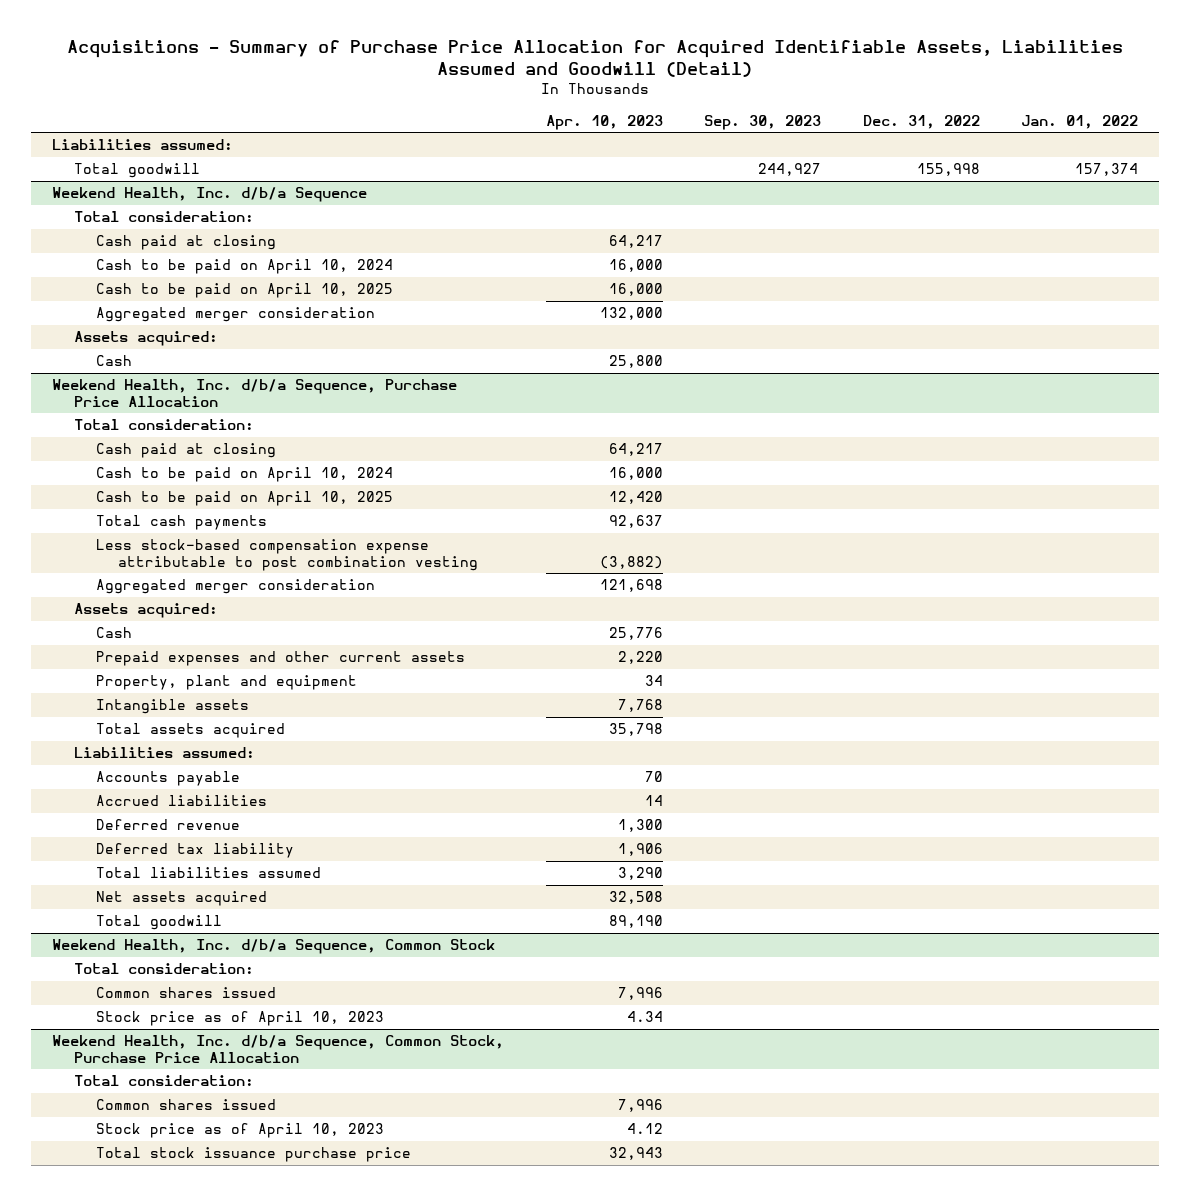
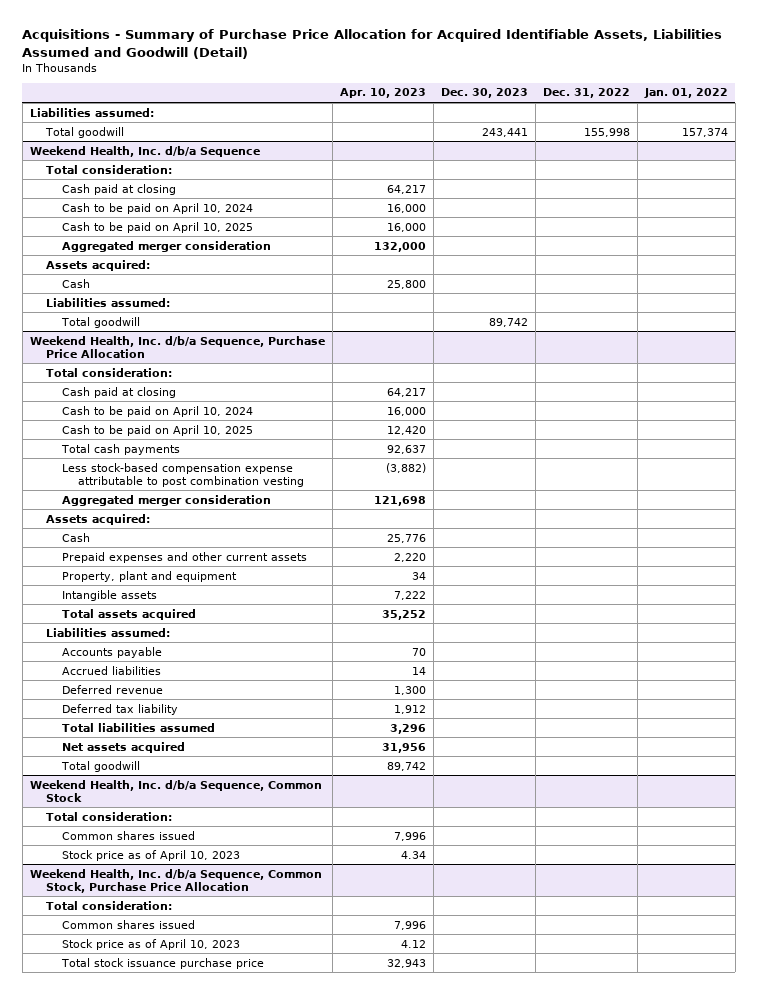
- | Apr. 10, 2023 | Sep. 30, 2023 | Dec. 31, 2022 | Jan. 01, 2022
+ | Apr. 10, 2023 | Dec. 30, 2023 | Dec. 31, 2022 | Jan. 01, 2022
@ Weekend Health, Inc. d/b/a Sequence
+ Liabilities assumed:
+ Total goodwill | | 89,742 | |
@ Weekend Health, Inc. d/b/a Sequence, Purchase Price Allocation
- Intangible assets | 7,768 | | |
- Total assets acquired | 35,798 | | |
+ Intangible assets | 7,222 | | |
+ Total assets acquired | 35,252 | | |
- Deferred tax liability | 1,906 | | |
- Total liabilities assumed | 3,290 | | |
- Net assets acquired | 32,508 | | |
- Total goodwill | 89,190 | | |
+ Deferred tax liability | 1,912 | | |
+ Total liabilities assumed | 3,296 | | |
+ Net assets acquired | 31,956 | | |
+ Total goodwill | 89,742 | | |

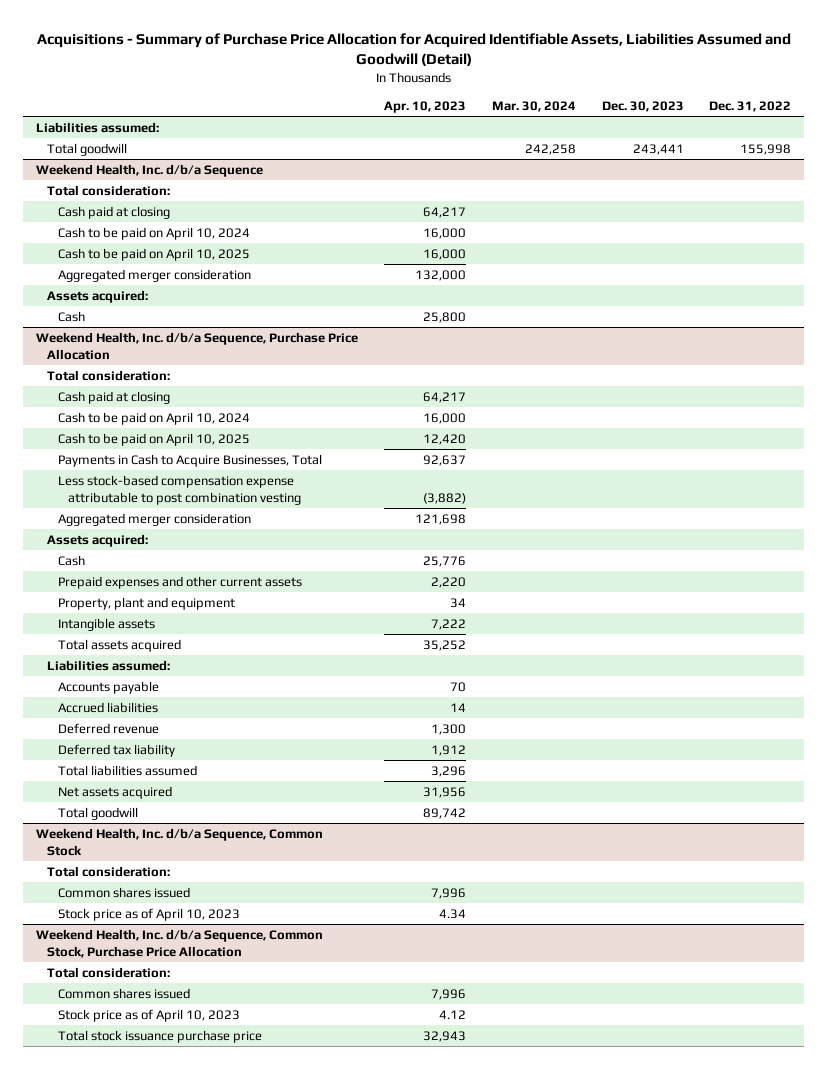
- | Apr. 10, 2023 | Dec. 30, 2023 | Dec. 31, 2022 | Jan. 01, 2022
+ | Apr. 10, 2023 | Mar. 30, 2024 | Dec. 30, 2023 | Dec. 31, 2022
@ Weekend Health, Inc. d/b/a Sequence
- Liabilities assumed:
- Total goodwill | | 89,742 | |
@ Weekend Health, Inc. d/b/a Sequence, Purchase Price Allocation
- Total cash payments | 92,637 | | |
+ Payments in Cash to Acquire Businesses, Total | 92,637 | | |

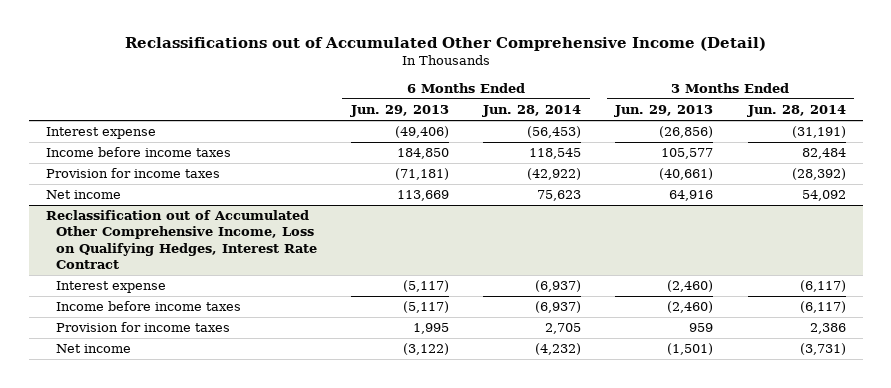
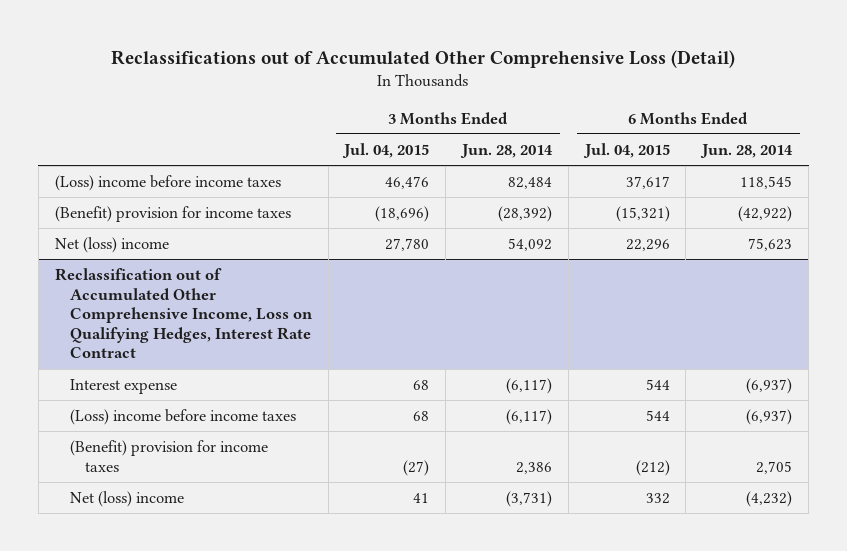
- Reclassifications out of Accumulated Other Comprehensive Income (Detail)
+ Reclassifications out of Accumulated Other Comprehensive Loss (Detail)
- | 6 Months Ended Jun. 29, 2013 | 6 Months Ended Jun. 28, 2014 | 3 Months Ended Jun. 29, 2013 | 3 Months Ended Jun. 28, 2014
+ | 3 Months Ended Jul. 04, 2015 | 3 Months Ended Jun. 28, 2014 | 6 Months Ended Jul. 04, 2015 | 6 Months Ended Jun. 28, 2014
- Interest expense | (49,406) | (56,453) | (26,856) | (31,191)
- Income before income taxes | 184,850 | 118,545 | 105,577 | 82,484
- Provision for income taxes | (71,181) | (42,922) | (40,661) | (28,392)
- Net income | 113,669 | 75,623 | 64,916 | 54,092
+ (Loss) income before income taxes | 46,476 | 82,484 | 37,617 | 118,545
+ (Benefit) provision for income taxes | (18,696) | (28,392) | (15,321) | (42,922)
+ Net (loss) income | 27,780 | 54,092 | 22,296 | 75,623
@ Reclassification out of Accumulated Other Comprehensive Income, Loss on Qualifying Hedges, Interest Rate Contract
- Income before income taxes | (5,117) | (6,937) | (2,460) | (6,117)
- Provision for income taxes | 1,995 | 2,705 | 959 | 2,386
- Net income | (3,122) | (4,232) | (1,501) | (3,731)
+ (Loss) income before income taxes | 68 | (6,117) | 544 | (6,937)
+ (Benefit) provision for income taxes | (27) | 2,386 | (212) | 2,705
+ Net (loss) income | 41 | (3,731) | 332 | (4,232)

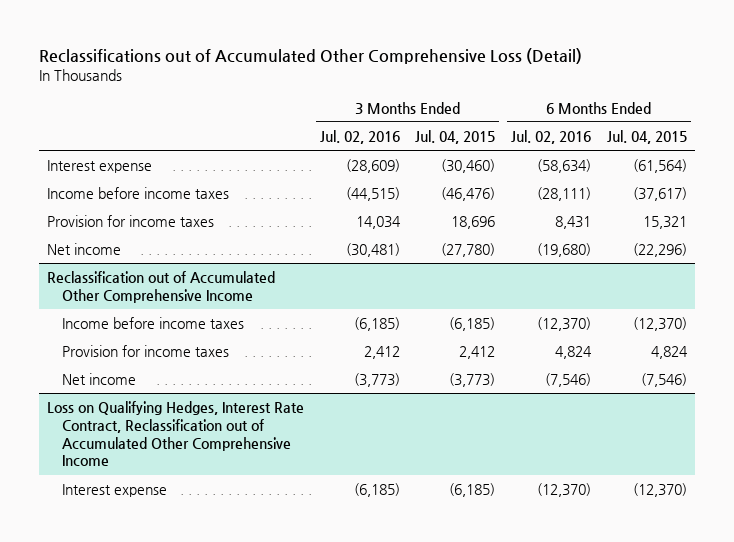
- | 3 Months Ended Jul. 04, 2015 | 3 Months Ended Jun. 28, 2014 | 6 Months Ended Jul. 04, 2015 | 6 Months Ended Jun. 28, 2014
+ | 3 Months Ended Jul. 02, 2016 | 3 Months Ended Jul. 04, 2015 | 6 Months Ended Jul. 02, 2016 | 6 Months Ended Jul. 04, 2015
- (Loss) income before income taxes | 46,476 | 82,484 | 37,617 | 118,545
- (Benefit) provision for income taxes | (18,696) | (28,392) | (15,321) | (42,922)
- Net (loss) income | 27,780 | 54,092 | 22,296 | 75,623
- Reclassification out of Accumulated Other Comprehensive Income, Loss on Qualifying Hedges, Interest Rate Contract
- Interest expense | 68 | (6,117) | 544 | (6,937)
- (Loss) income before income taxes | 68 | (6,117) | 544 | (6,937)
- (Benefit) provision for income taxes | (27) | 2,386 | (212) | 2,705
- Net (loss) income | 41 | (3,731) | 332 | (4,232)
+ Interest expense | (28,609) | (30,460) | (58,634) | (61,564)
+ Income before income taxes | (44,515) | (46,476) | (28,111) | (37,617)
+ Provision for income taxes | 14,034 | 18,696 | 8,431 | 15,321
+ Net income | (30,481) | (27,780) | (19,680) | (22,296)
+ Reclassification out of Accumulated Other Comprehensive Income
+ Income before income taxes | (6,185) | (6,185) | (12,370) | (12,370)
+ Provision for income taxes | 2,412 | 2,412 | 4,824 | 4,824
+ Net income | (3,773) | (3,773) | (7,546) | (7,546)
+ Loss on Qualifying Hedges, Interest Rate Contract, Reclassification out of Accumulated Other Comprehensive Income
+ Interest expense | (6,185) | (6,185) | (12,370) | (12,370)

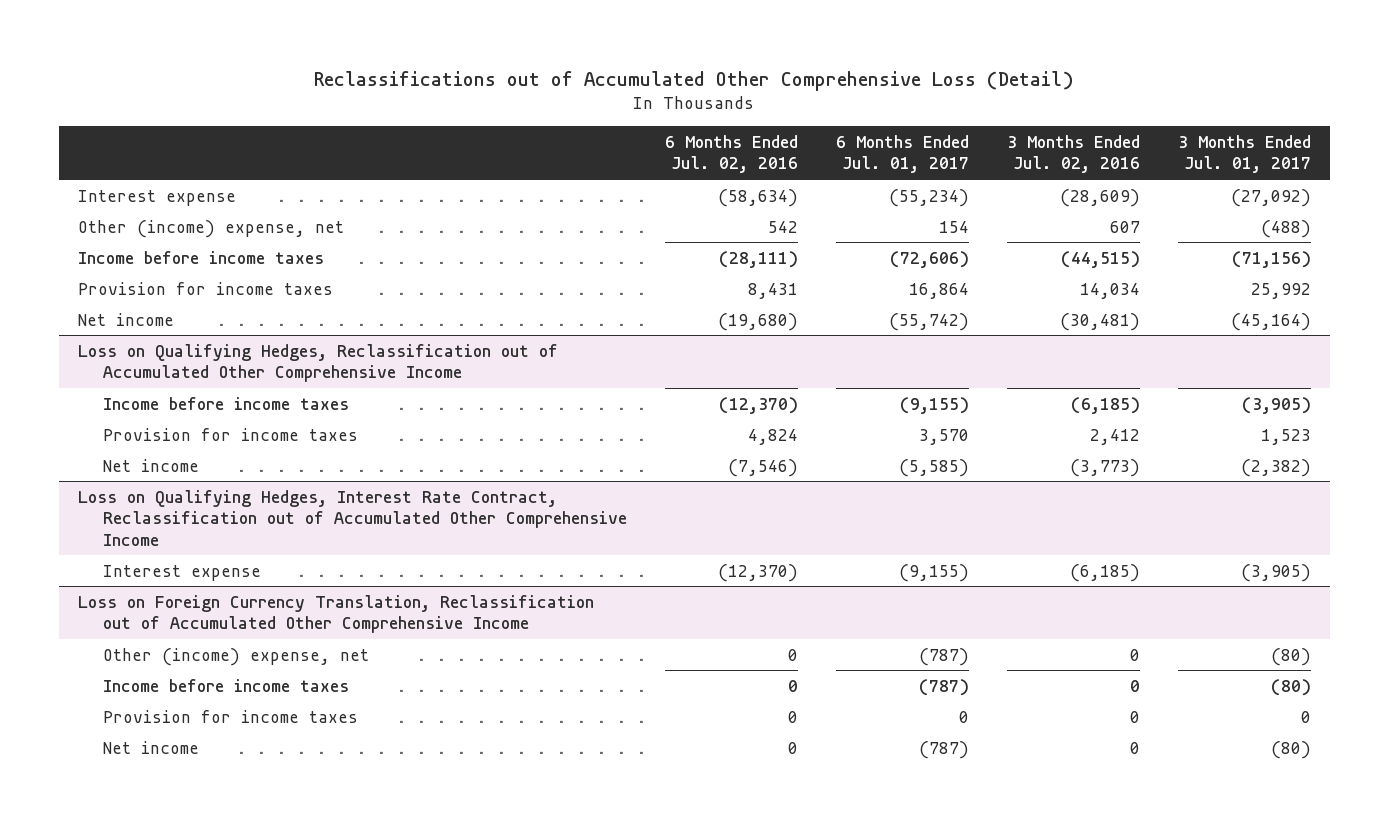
- | 3 Months Ended Jul. 02, 2016 | 3 Months Ended Jul. 04, 2015 | 6 Months Ended Jul. 02, 2016 | 6 Months Ended Jul. 04, 2015
+ | 6 Months Ended Jul. 02, 2016 | 6 Months Ended Jul. 01, 2017 | 3 Months Ended Jul. 02, 2016 | 3 Months Ended Jul. 01, 2017
+ Other (income) expense, net | 542 | 154 | 607 | (488)
- Reclassification out of Accumulated Other Comprehensive Income
+ Loss on Qualifying Hedges, Reclassification out of Accumulated Other Comprehensive Income
+ Loss on Foreign Currency Translation, Reclassification out of Accumulated Other Comprehensive Income
+ Other (income) expense, net | 0 | (787) | 0 | (80)
+ Income before income taxes | 0 | (787) | 0 | (80)
+ Provision for income taxes | 0 | 0 | 0 | 0
+ Net income | 0 | (787) | 0 | (80)

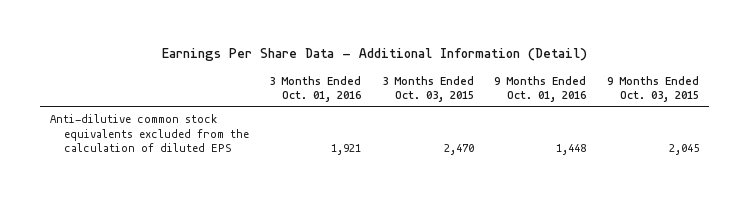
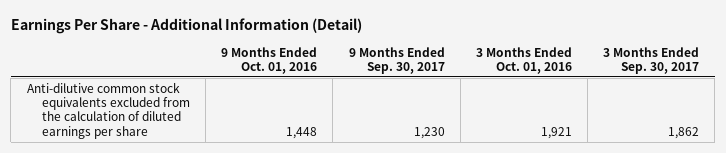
- Earnings Per Share Data - Additional Information (Detail)
+ Earnings Per Share - Additional Information (Detail)
- | 3 Months Ended Oct. 01, 2016 | 3 Months Ended Oct. 03, 2015 | 9 Months Ended Oct. 01, 2016 | 9 Months Ended Oct. 03, 2015
+ | 9 Months Ended Oct. 01, 2016 | 9 Months Ended Sep. 30, 2017 | 3 Months Ended Oct. 01, 2016 | 3 Months Ended Sep. 30, 2017
- Anti-dilutive common stock equivalents excluded from the calculation of diluted EPS | 1,921 | 2,470 | 1,448 | 2,045
+ Anti-dilutive common stock equivalents excluded from the calculation of diluted earnings per share | 1,448 | 1,230 | 1,921 | 1,862

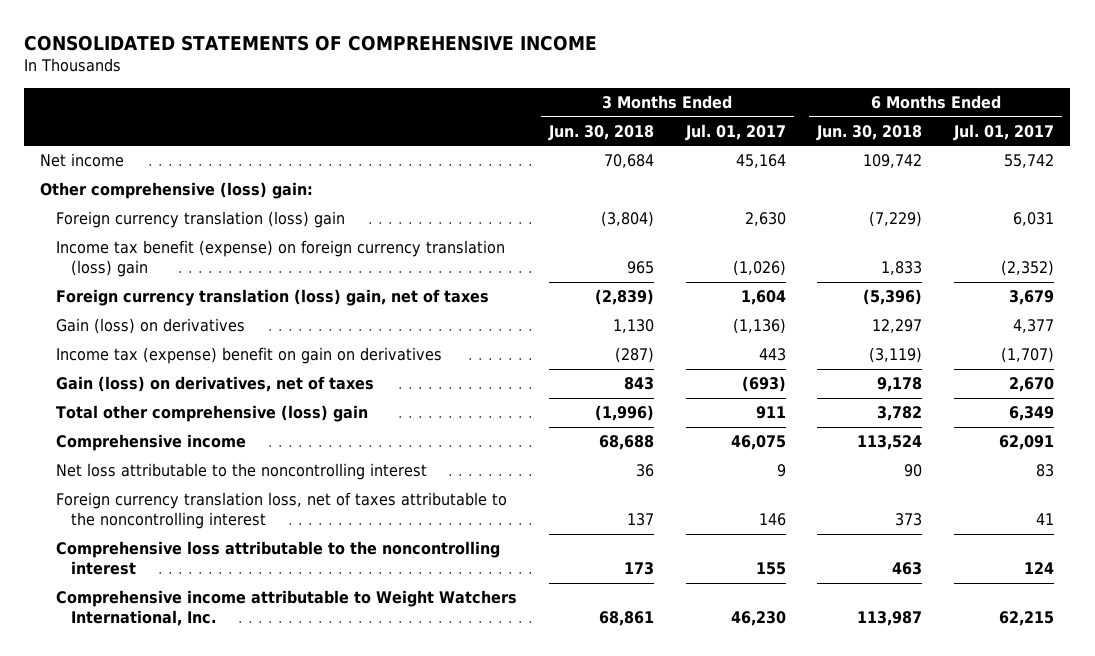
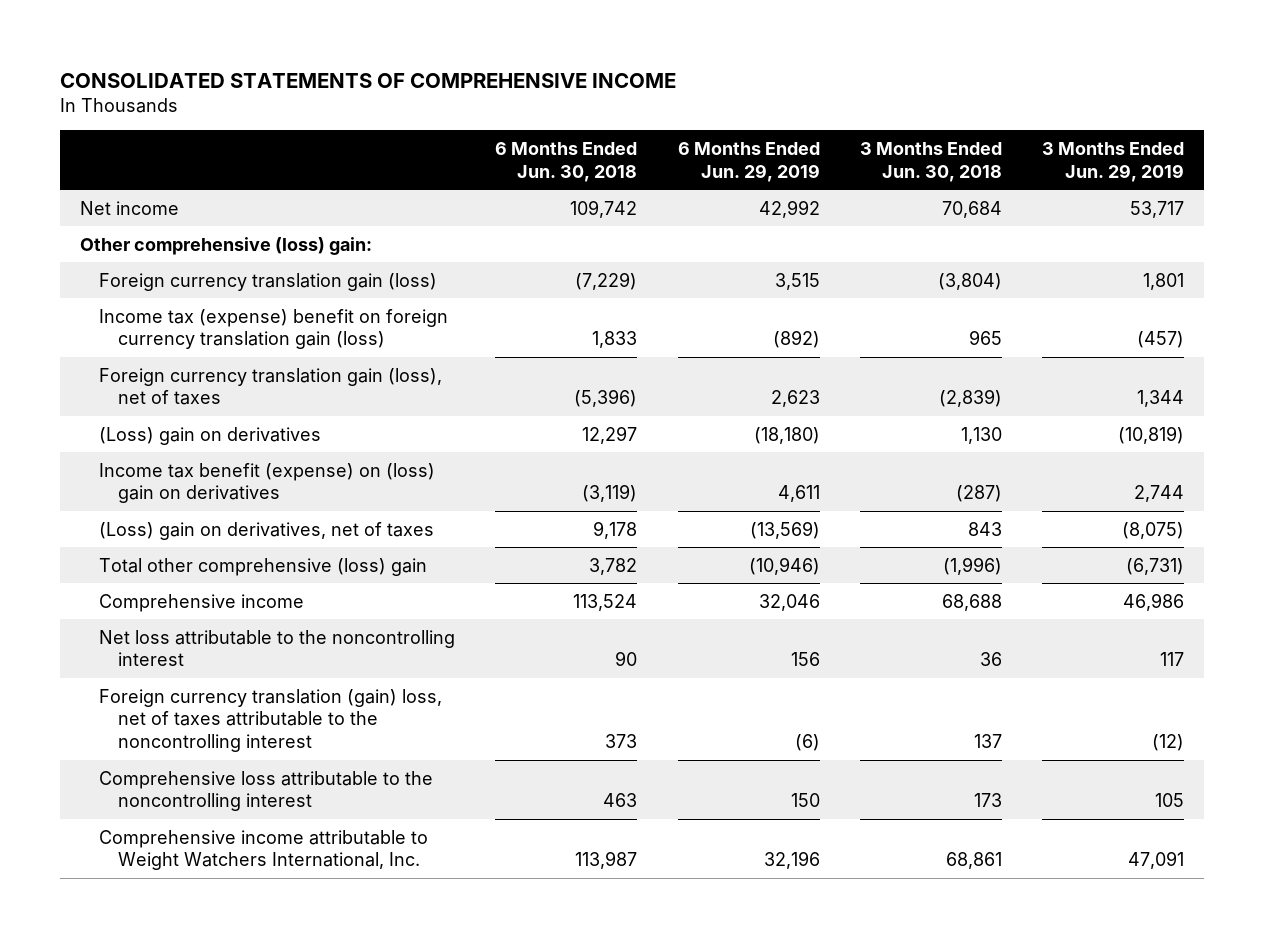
- | 3 Months Ended Jun. 30, 2018 | 3 Months Ended Jul. 01, 2017 | 6 Months Ended Jun. 30, 2018 | 6 Months Ended Jul. 01, 2017
+ | 6 Months Ended Jun. 30, 2018 | 6 Months Ended Jun. 29, 2019 | 3 Months Ended Jun. 30, 2018 | 3 Months Ended Jun. 29, 2019
- Foreign currency translation (loss) gain | (3,804) | 2,630 | (7,229) | 6,031
- Income tax benefit (expense) on foreign currency translation (loss) gain | 965 | (1,026) | 1,833 | (2,352)
- Foreign currency translation (loss) gain, net of taxes | (2,839) | 1,604 | (5,396) | 3,679
- Gain (loss) on derivatives | 1,130 | (1,136) | 12,297 | 4,377
- Income tax (expense) benefit on gain on derivatives | (287) | 443 | (3,119) | (1,707)
- Gain (loss) on derivatives, net of taxes | 843 | (693) | 9,178 | 2,670
+ Foreign currency translation gain (loss) | (7,229) | 3,515 | (3,804) | 1,801
+ Income tax (expense) benefit on foreign currency translation gain (loss) | 1,833 | (892) | 965 | (457)
+ Foreign currency translation gain (loss), net of taxes | (5,396) | 2,623 | (2,839) | 1,344
+ (Loss) gain on derivatives | 12,297 | (18,180) | 1,130 | (10,819)
+ Income tax benefit (expense) on (loss) gain on derivatives | (3,119) | 4,611 | (287) | 2,744
+ (Loss) gain on derivatives, net of taxes | 9,178 | (13,569) | 843 | (8,075)
- Foreign currency translation loss, net of taxes attributable to the noncontrolling interest | 137 | 146 | 373 | 41
+ Foreign currency translation (gain) loss, net of taxes attributable to the noncontrolling interest | 373 | (6) | 137 | (12)

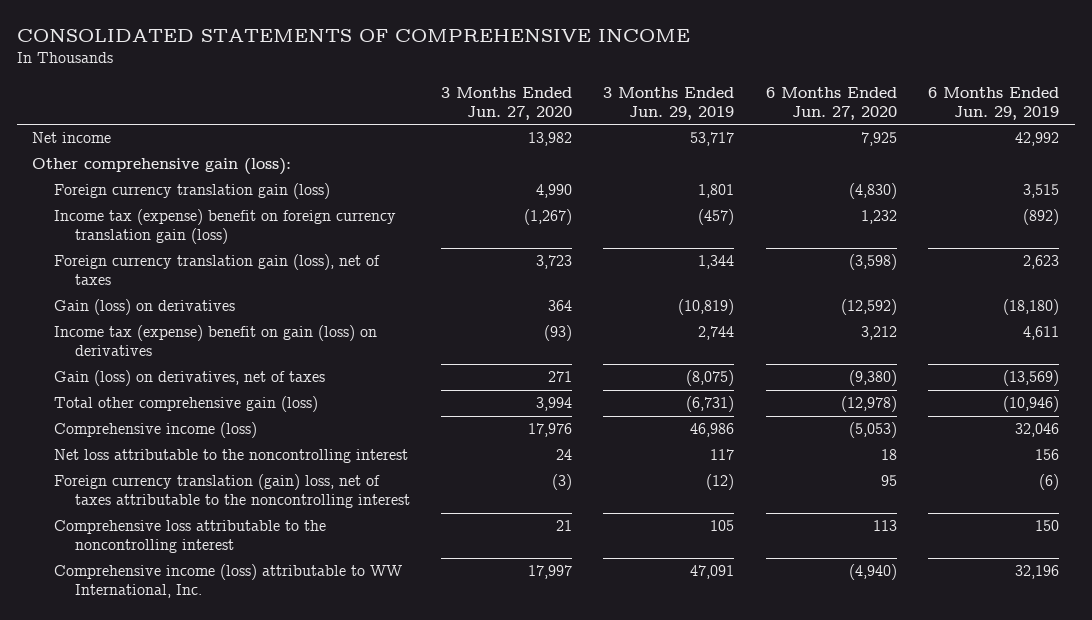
- | 6 Months Ended Jun. 30, 2018 | 6 Months Ended Jun. 29, 2019 | 3 Months Ended Jun. 30, 2018 | 3 Months Ended Jun. 29, 2019
+ | 3 Months Ended Jun. 27, 2020 | 3 Months Ended Jun. 29, 2019 | 6 Months Ended Jun. 27, 2020 | 6 Months Ended Jun. 29, 2019
- Other comprehensive (loss) gain:
+ Other comprehensive gain (loss):
- (Loss) gain on derivatives | 12,297 | (18,180) | 1,130 | (10,819)
- Income tax benefit (expense) on (loss) gain on derivatives | (3,119) | 4,611 | (287) | 2,744
- (Loss) gain on derivatives, net of taxes | 9,178 | (13,569) | 843 | (8,075)
- Total other comprehensive (loss) gain | 3,782 | (10,946) | (1,996) | (6,731)
- Comprehensive income | 113,524 | 32,046 | 68,688 | 46,986
+ Gain (loss) on derivatives | 364 | (10,819) | (12,592) | (18,180)
+ Income tax (expense) benefit on gain (loss) on derivatives | (93) | 2,744 | 3,212 | 4,611
+ Gain (loss) on derivatives, net of taxes | 271 | (8,075) | (9,380) | (13,569)
+ Total other comprehensive gain (loss) | 3,994 | (6,731) | (12,978) | (10,946)
+ Comprehensive income (loss) | 17,976 | 46,986 | (5,053) | 32,046
- Comprehensive income attributable to Weight Watchers International, Inc. | 113,987 | 32,196 | 68,861 | 47,091
+ Comprehensive income (loss) attributable to WW International, Inc. | 17,997 | 47,091 | (4,940) | 32,196

